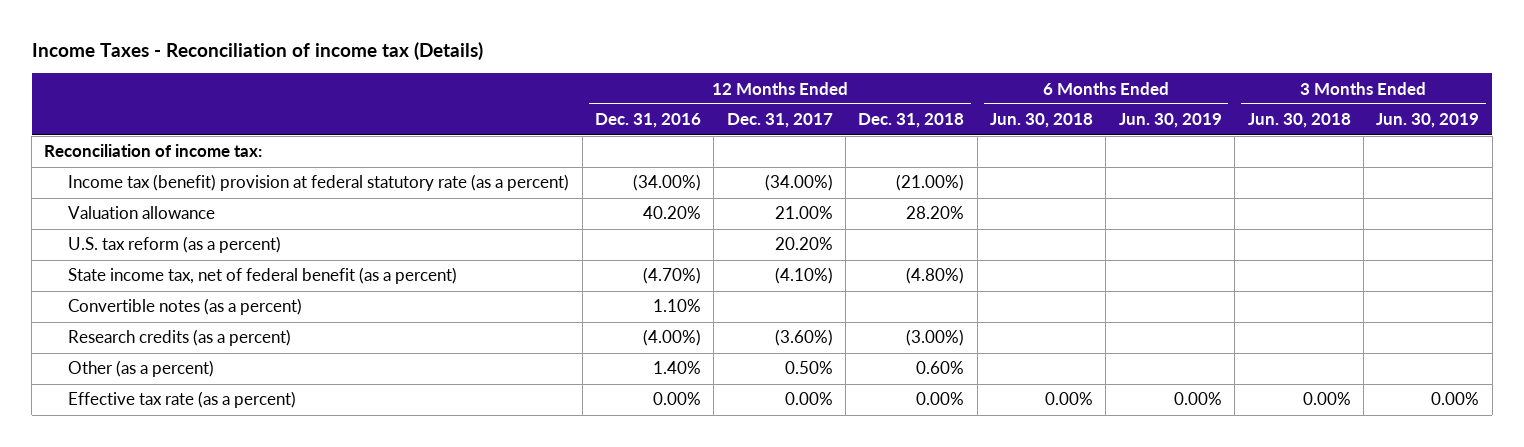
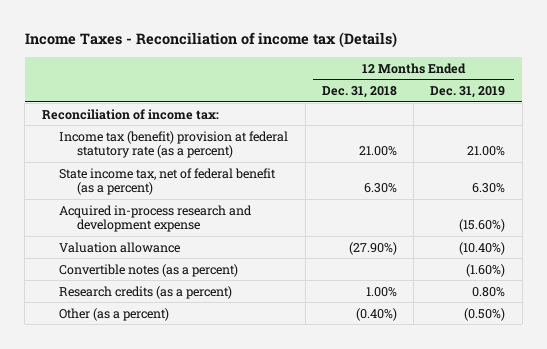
- | 12 Months Ended Dec. 31, 2016 | 12 Months Ended Dec. 31, 2017 | 12 Months Ended Dec. 31, 2018 | 6 Months Ended Jun. 30, 2018 | 6 Months Ended Jun. 30, 2019 | 3 Months Ended Jun. 30, 2018 | 3 Months Ended Jun. 30, 2019
+ | 12 Months Ended Dec. 31, 2018 | 12 Months Ended Dec. 31, 2019
- Income tax (benefit) provision at federal statutory rate (as a percent) | (34.00%) | (34.00%) | (21.00%) | | | |
- Valuation allowance | 40.20% | 21.00% | 28.20% | | | |
- U.S. tax reform (as a percent) | | 20.20% | | | | |
- State income tax, net of federal benefit (as a percent) | (4.70%) | (4.10%) | (4.80%) | | | |
+ Income tax (benefit) provision at federal statutory rate (as a percent) | 21.00% | 21.00%
+ State income tax, net of federal benefit (as a percent) | 6.30% | 6.30%
+ Acquired in-process research and development expense | | (15.60%)
+ Valuation allowance | (27.90%) | (10.40%)
- Research credits (as a percent) | (4.00%) | (3.60%) | (3.00%) | | | |
- Other (as a percent) | 1.40% | 0.50% | 0.60% | | | |
- Effective tax rate (as a percent) | 0.00% | 0.00% | 0.00% | 0.00% | 0.00% | 0.00% | 0.00%
+ Research credits (as a percent) | 1.00% | 0.80%
+ Other (as a percent) | (0.40%) | (0.50%)

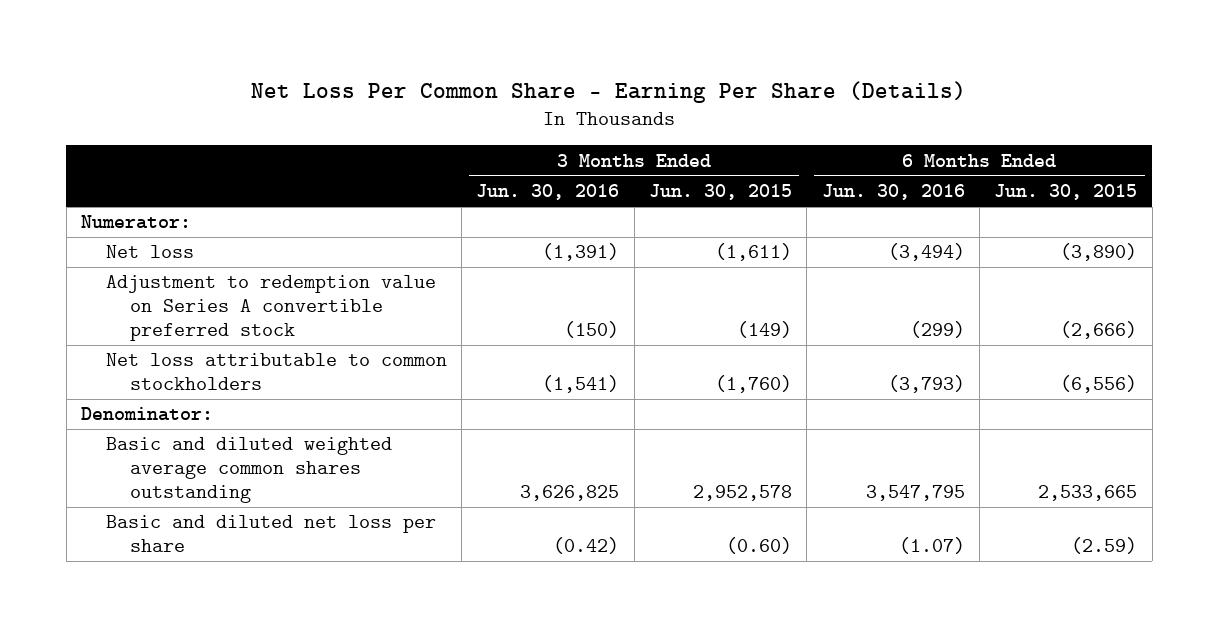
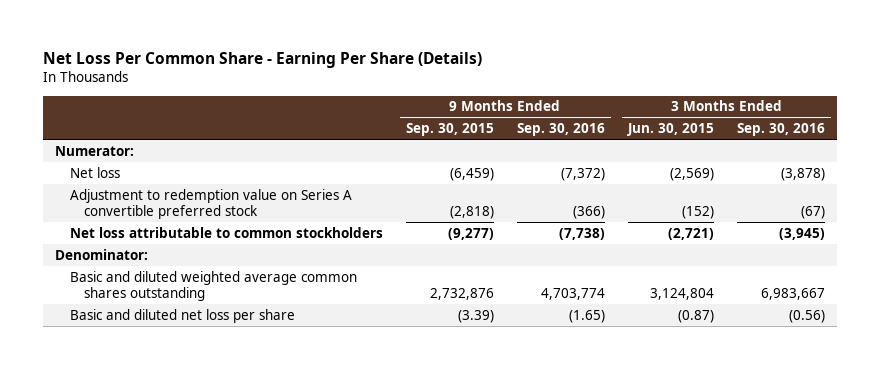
- | 3 Months Ended Jun. 30, 2016 | 3 Months Ended Jun. 30, 2015 | 6 Months Ended Jun. 30, 2016 | 6 Months Ended Jun. 30, 2015
+ | 9 Months Ended Sep. 30, 2015 | 9 Months Ended Sep. 30, 2016 | 3 Months Ended Jun. 30, 2015 | 3 Months Ended Sep. 30, 2016
- Net loss | (1,391) | (1,611) | (3,494) | (3,890)
- Adjustment to redemption value on Series A convertible preferred stock | (150) | (149) | (299) | (2,666)
- Net loss attributable to common stockholders | (1,541) | (1,760) | (3,793) | (6,556)
+ Net loss | (6,459) | (7,372) | (2,569) | (3,878)
+ Adjustment to redemption value on Series A convertible preferred stock | (2,818) | (366) | (152) | (67)
+ Net loss attributable to common stockholders | (9,277) | (7,738) | (2,721) | (3,945)
- Basic and diluted weighted average common shares outstanding | 3,626,825 | 2,952,578 | 3,547,795 | 2,533,665
- Basic and diluted net loss per share | (0.42) | (0.60) | (1.07) | (2.59)
+ Basic and diluted weighted average common shares outstanding | 2,732,876 | 4,703,774 | 3,124,804 | 6,983,667
+ Basic and diluted net loss per share | (3.39) | (1.65) | (0.87) | (0.56)

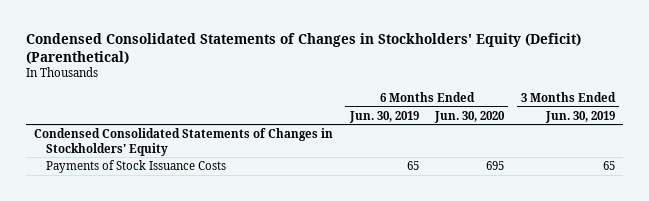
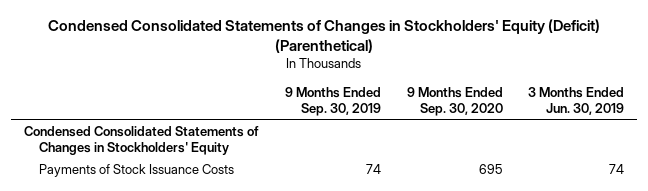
- | 6 Months Ended Jun. 30, 2019 | 6 Months Ended Jun. 30, 2020 | 3 Months Ended Jun. 30, 2019
+ | 9 Months Ended Sep. 30, 2019 | 9 Months Ended Sep. 30, 2020 | 3 Months Ended Jun. 30, 2019
- Payments of Stock Issuance Costs | 65 | 695 | 65
+ Payments of Stock Issuance Costs | 74 | 695 | 74

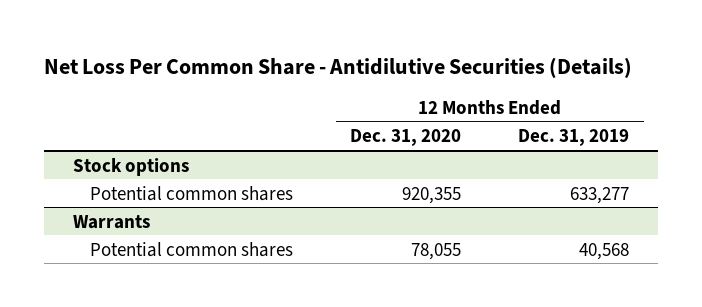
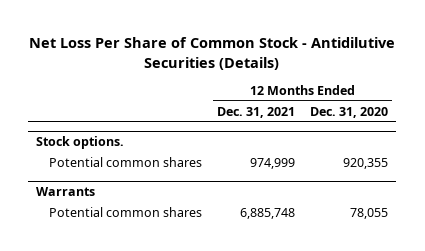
- Net Loss Per Common Share - Antidilutive Securities (Details)
+ Net Loss Per Share of Common Stock - Antidilutive Securities (Details)
- | 12 Months Ended Dec. 31, 2020 | 12 Months Ended Dec. 31, 2019
+ | 12 Months Ended Dec. 31, 2021 | 12 Months Ended Dec. 31, 2020
- Stock options
+ Stock options.

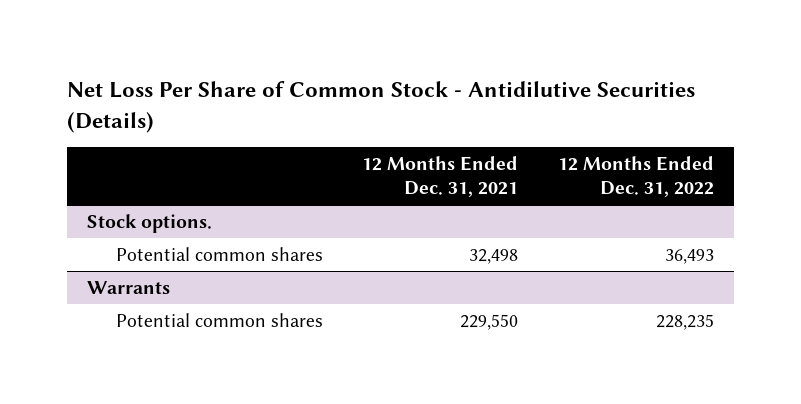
- | 12 Months Ended Dec. 31, 2021 | 12 Months Ended Dec. 31, 2020
+ | 12 Months Ended Dec. 31, 2021 | 12 Months Ended Dec. 31, 2022
@ Stock options.
- Potential common shares | 974,999 | 920,355
+ Potential common shares | 32,498 | 36,493
@ Warrants
- Potential common shares | 6,885,748 | 78,055
+ Potential common shares | 229,550 | 228,235

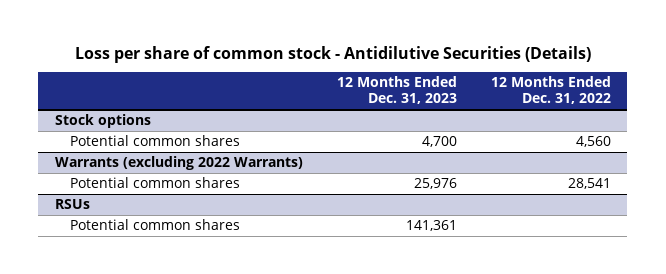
- Net Loss Per Share of Common Stock - Antidilutive Securities (Details)
+ Loss per share of common stock - Antidilutive Securities (Details)
- | 12 Months Ended Dec. 31, 2021 | 12 Months Ended Dec. 31, 2022
+ | 12 Months Ended Dec. 31, 2023 | 12 Months Ended Dec. 31, 2022
- Stock options.
- Potential common shares | 32,498 | 36,493
- Warrants
- Potential common shares | 229,550 | 228,235
+ Stock options
+ Potential common shares | 4,700 | 4,560
+ Warrants (excluding 2022 Warrants)
+ Potential common shares | 25,976 | 28,541
+ RSUs
+ Potential common shares | 141,361 |

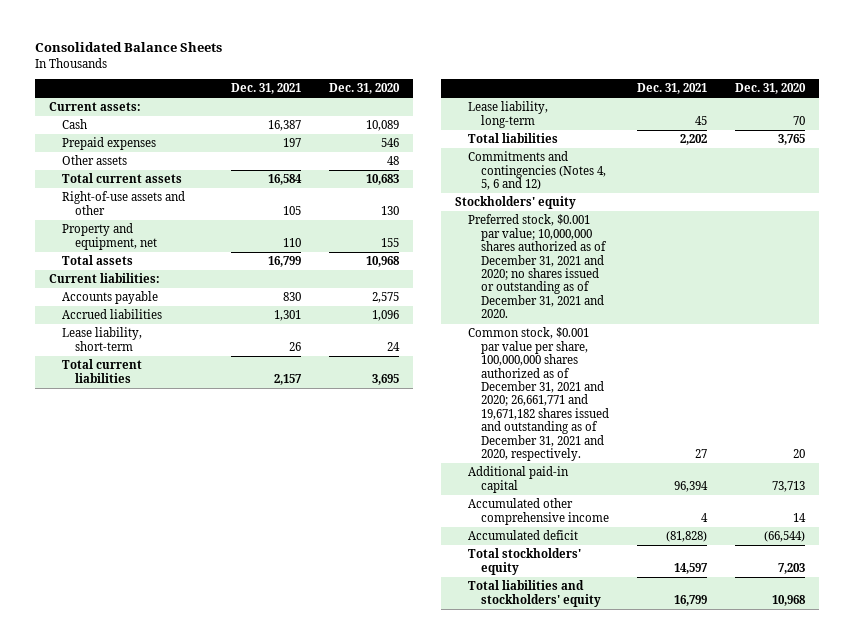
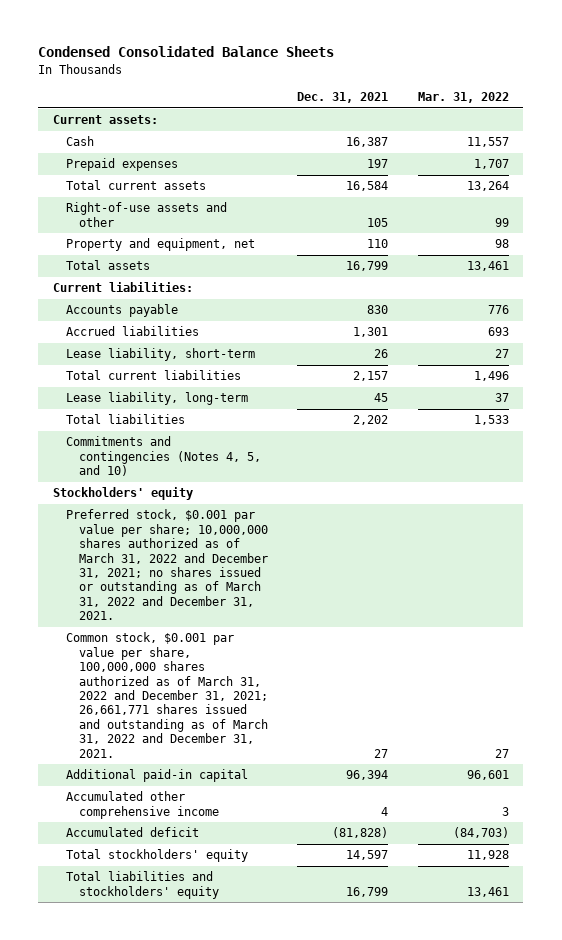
- Consolidated Balance Sheets
+ Condensed Consolidated Balance Sheets
- | Dec. 31, 2021 | Dec. 31, 2020
+ | Dec. 31, 2021 | Mar. 31, 2022
- Other assets | | 48
- Commitments and contingencies (Notes 4, 5, 6 and 12)
+ Commitments and contingencies (Notes 4, 5, and 10)
- Preferred stock, $0.001 par value; 10,000,000 shares authorized as of December 31, 2021 and 2020; no shares issued or outstanding as of December 31, 2021 and 2020.
- Common stock, $0.001 par value per share, 100,000,000 shares authorized as of December 31, 2021 and 2020; 26,661,771 and 19,671,182 shares issued and outstanding as of December 31, 2021 and 2020, respectively. | 27 | 20
+ Preferred stock, $0.001 par value per share; 10,000,000 shares authorized as of March 31, 2022 and December 31, 2021; no shares issued or outstanding as of March 31, 2022 and December 31, 2021.
+ Common stock, $0.001 par value per share, 100,000,000 shares authorized as of March 31, 2022 and December 31, 2021; 26,661,771 shares issued and outstanding as of March 31, 2022 and December 31, 2021. | 27 | 27

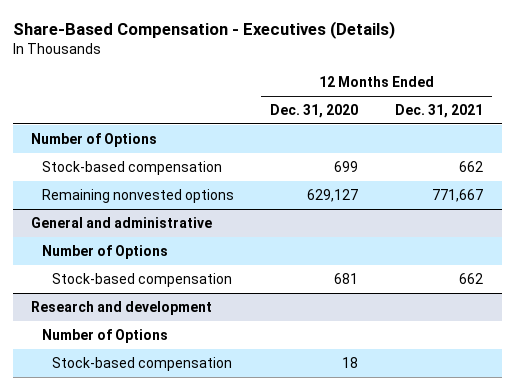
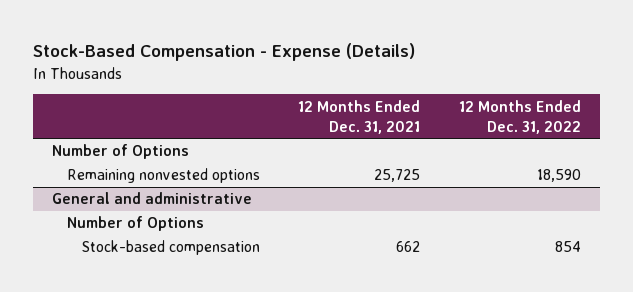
- Share-Based Compensation - Executives (Details)
+ Stock-Based Compensation - Expense (Details)
- | 12 Months Ended Dec. 31, 2020 | 12 Months Ended Dec. 31, 2021
+ | 12 Months Ended Dec. 31, 2021 | 12 Months Ended Dec. 31, 2022
- Stock-based compensation | 699 | 662
- Remaining nonvested options | 629,127 | 771,667
+ Remaining nonvested options | 25,725 | 18,590
- Research and development
- Number of Options
- Stock-based compensation | 18 |

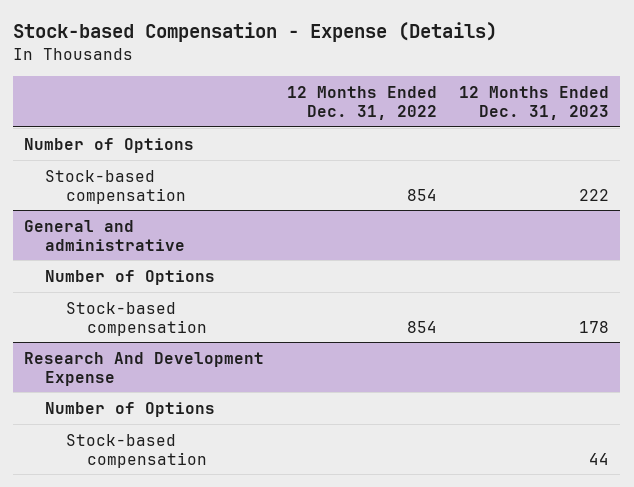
- Stock-Based Compensation - Expense (Details)
+ Stock-based Compensation - Expense (Details)
- | 12 Months Ended Dec. 31, 2021 | 12 Months Ended Dec. 31, 2022
+ | 12 Months Ended Dec. 31, 2022 | 12 Months Ended Dec. 31, 2023
- Remaining nonvested options | 25,725 | 18,590
+ Stock-based compensation | 854 | 222
+ Research And Development Expense
+ Number of Options
+ Stock-based compensation | | 44

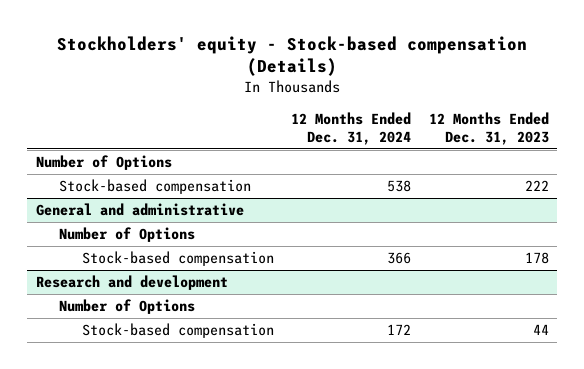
- Stock-based Compensation - Expense (Details)
+ Stockholders' equity - Stock-based compensation (Details)
- | 12 Months Ended Dec. 31, 2022 | 12 Months Ended Dec. 31, 2023
+ | 12 Months Ended Dec. 31, 2024 | 12 Months Ended Dec. 31, 2023
- Research And Development Expense
+ Research and development

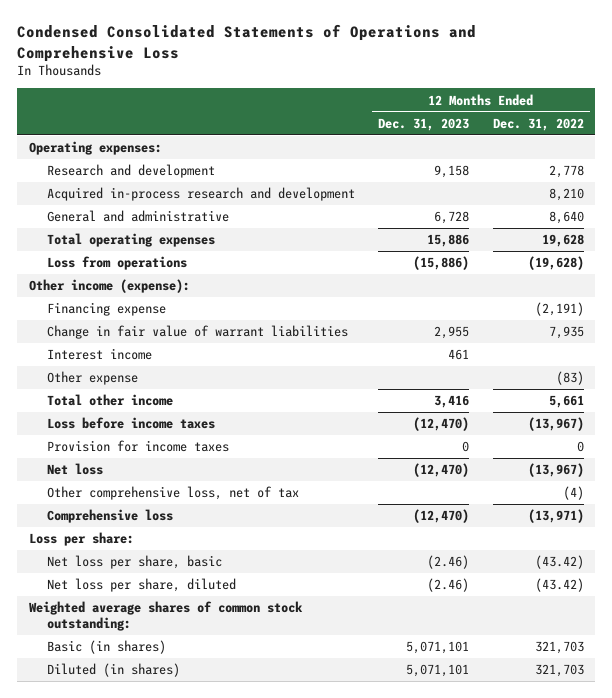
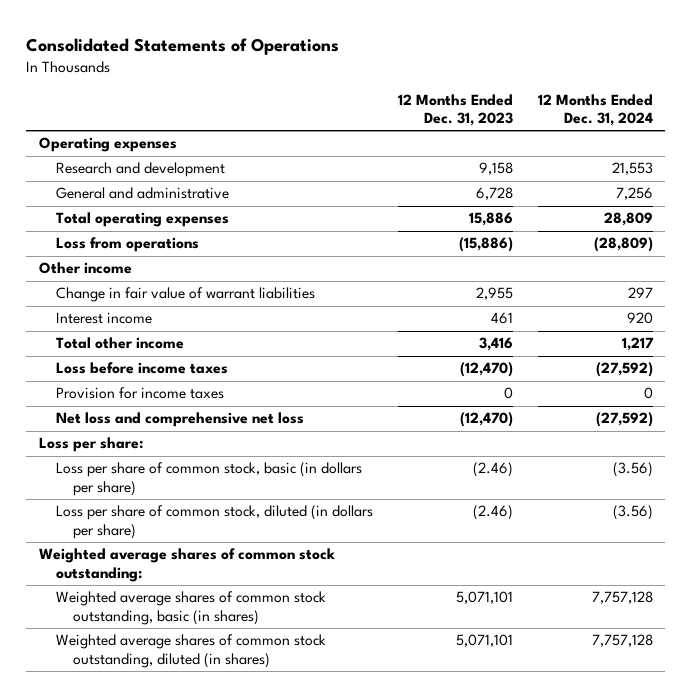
- Condensed Consolidated Statements of Operations and Comprehensive Loss
+ Consolidated Statements of Operations
- | 12 Months Ended Dec. 31, 2023 | 12 Months Ended Dec. 31, 2022
+ | 12 Months Ended Dec. 31, 2023 | 12 Months Ended Dec. 31, 2024
- Operating expenses:
+ Operating expenses
- Acquired in-process research and development | | 8,210
- Other income (expense):
- Financing expense | | (2,191)
+ Other income
- Other expense | | (83)
- Net loss | (12,470) | (13,967)
- Other comprehensive loss, net of tax | | (4)
- Comprehensive loss | (12,470) | (13,971)
+ Net loss and comprehensive net loss | (12,470) | (27,592)
- Net loss per share, basic | (2.46) | (43.42)
- Net loss per share, diluted | (2.46) | (43.42)
+ Loss per share of common stock, basic (in dollars per share) | (2.46) | (3.56)
+ Loss per share of common stock, diluted (in dollars per share) | (2.46) | (3.56)
- Basic (in shares) | 5,071,101 | 321,703
- Diluted (in shares) | 5,071,101 | 321,703
+ Weighted average shares of common stock outstanding, basic (in shares) | 5,071,101 | 7,757,128
+ Weighted average shares of common stock outstanding, diluted (in shares) | 5,071,101 | 7,757,128

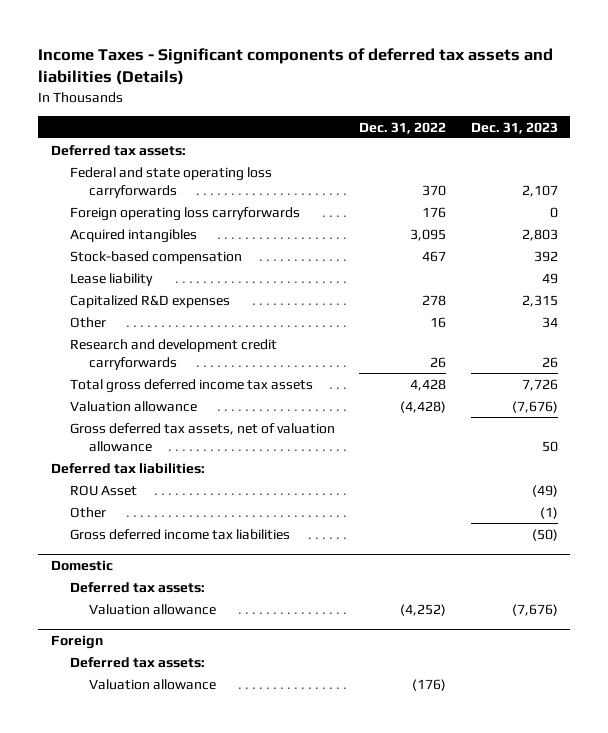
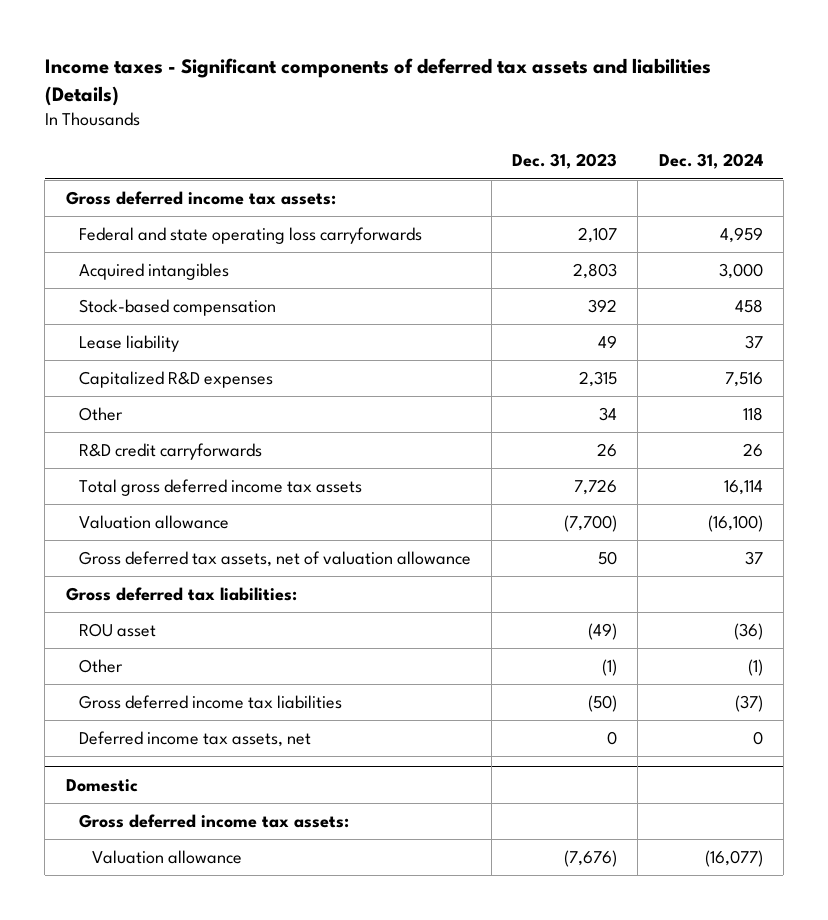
- Income Taxes - Significant components of deferred tax assets and liabilities (Details)
+ Income taxes - Significant components of deferred tax assets and liabilities (Details)
- | Dec. 31, 2022 | Dec. 31, 2023
+ | Dec. 31, 2023 | Dec. 31, 2024
- Deferred tax assets:
+ Gross deferred income tax assets:
- Foreign operating loss carryforwards | 176 | 0
- Research and development credit carryforwards | 26 | 26
+ R&D credit carryforwards | 26 | 26
- Valuation allowance | (4,428) | (7,676)
+ Valuation allowance | (7,700) | (16,100)
- Deferred tax liabilities:
- ROU Asset | | (49)
+ Gross deferred tax liabilities:
+ ROU asset | (49) | (36)
+ Deferred income tax assets, net | 0 | 0
@ Domestic
- Deferred tax assets:
+ Gross deferred income tax assets:
- Foreign
- Deferred tax assets:
- Valuation allowance | (176) |

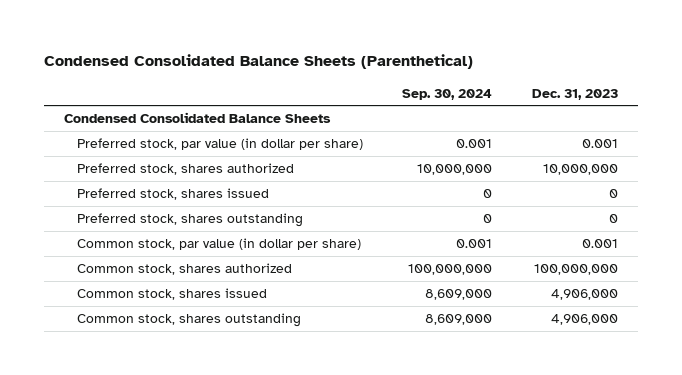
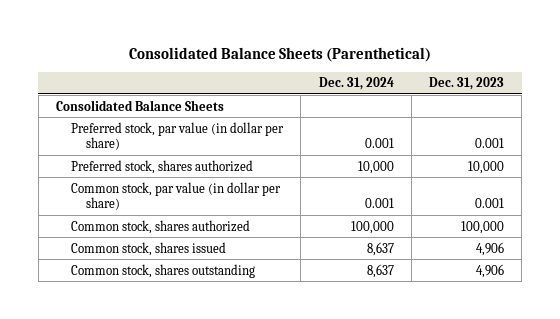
- Condensed Consolidated Balance Sheets (Parenthetical)
+ Consolidated Balance Sheets (Parenthetical)
- | Sep. 30, 2024 | Dec. 31, 2023
+ | Dec. 31, 2024 | Dec. 31, 2023
- Condensed Consolidated Balance Sheets
+ Consolidated Balance Sheets
- Preferred stock, shares authorized | 10,000,000 | 10,000,000
- Preferred stock, shares issued | 0 | 0
- Preferred stock, shares outstanding | 0 | 0
+ Preferred stock, shares authorized | 10,000 | 10,000
- Common stock, shares authorized | 100,000,000 | 100,000,000
- Common stock, shares issued | 8,609,000 | 4,906,000
- Common stock, shares outstanding | 8,609,000 | 4,906,000
+ Common stock, shares authorized | 100,000 | 100,000
+ Common stock, shares issued | 8,637 | 4,906
+ Common stock, shares outstanding | 8,637 | 4,906

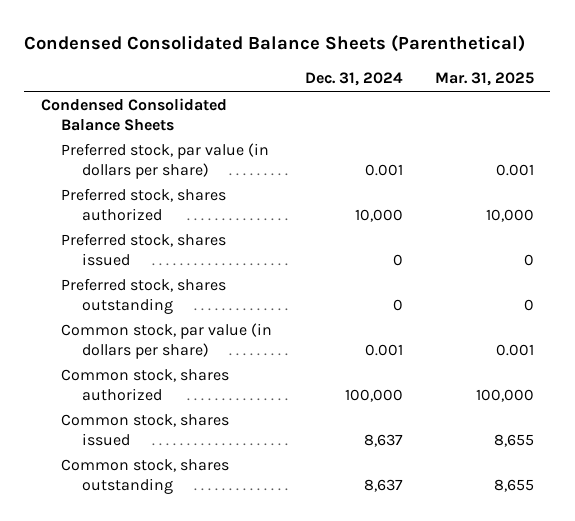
- Consolidated Balance Sheets (Parenthetical)
+ Condensed Consolidated Balance Sheets (Parenthetical)
- | Dec. 31, 2024 | Dec. 31, 2023
+ | Dec. 31, 2024 | Mar. 31, 2025
- Consolidated Balance Sheets
- Preferred stock, par value (in dollar per share) | 0.001 | 0.001
+ Condensed Consolidated Balance Sheets
+ Preferred stock, par value (in dollars per share) | 0.001 | 0.001
- Common stock, par value (in dollar per share) | 0.001 | 0.001
+ Preferred stock, shares issued | 0 | 0
+ Preferred stock, shares outstanding | 0 | 0
+ Common stock, par value (in dollars per share) | 0.001 | 0.001

